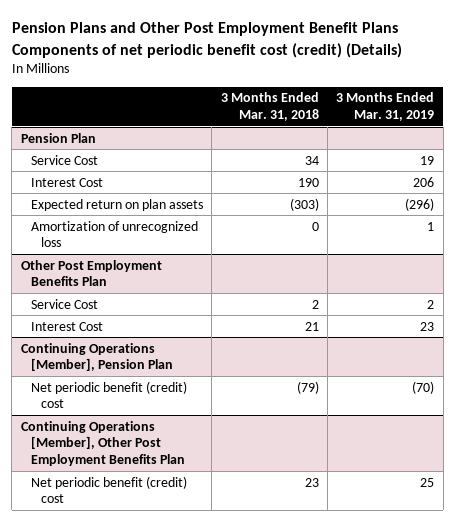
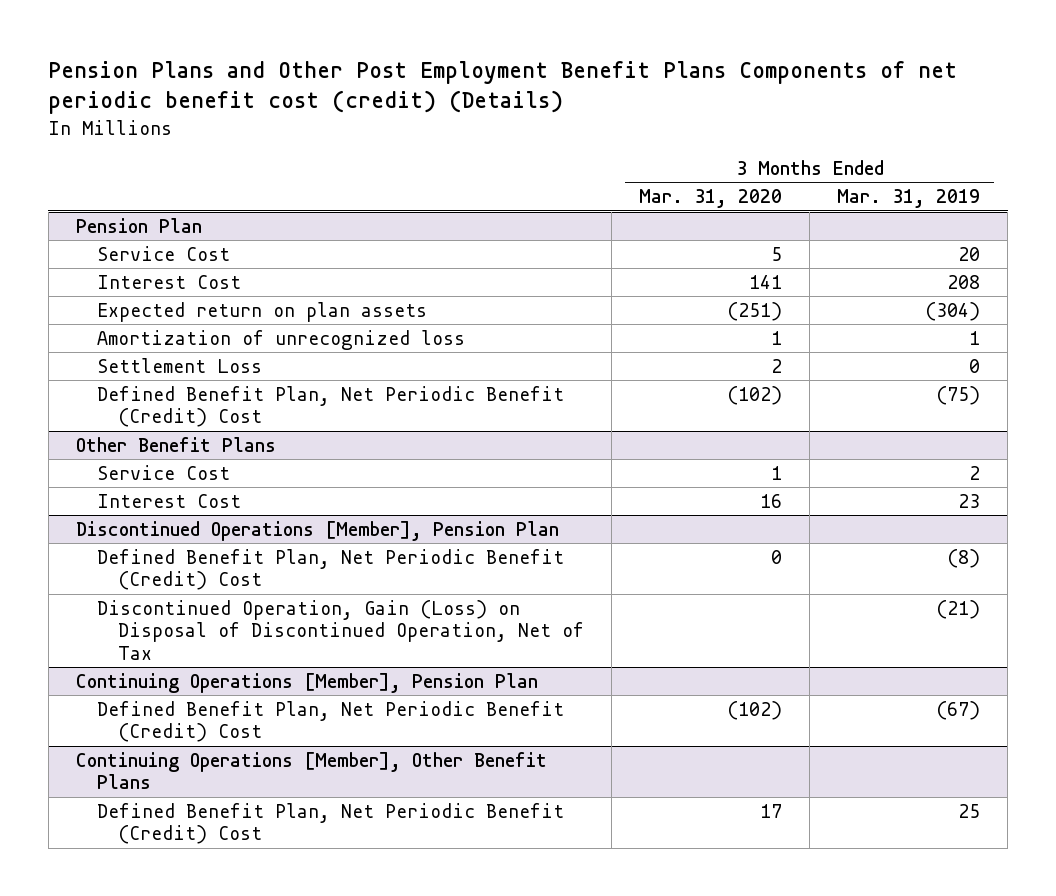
- | 3 Months Ended Mar. 31, 2018 | 3 Months Ended Mar. 31, 2019
+ | 3 Months Ended Mar. 31, 2020 | 3 Months Ended Mar. 31, 2019
@ Pension Plan
- Service Cost | 34 | 19
- Interest Cost | 190 | 206
- Expected return on plan assets | (303) | (296)
+ Service Cost | 5 | 20
+ Interest Cost | 141 | 208
+ Expected return on plan assets | (251) | (304)
- Other Post Employment Benefits Plan
@ Pension Plan
+ Settlement Loss | 2 | 0
+ Defined Benefit Plan, Net Periodic Benefit (Credit) Cost | (102) | (75)
+ Other Benefit Plans
+ Discontinued Operations [Member], Pension Plan
+ Defined Benefit Plan, Net Periodic Benefit (Credit) Cost | 0 | (8)
+ Discontinued Operation, Gain (Loss) on Disposal of Discontinued Operation, Net of Tax | | (21)
@ Continuing Operations [Member], Pension Plan
- Net periodic benefit (credit) cost | (79) | (70)
- Continuing Operations [Member], Other Post Employment Benefits Plan
- Net periodic benefit (credit) cost | 23 | 25
@ Continuing Operations [Member], Pension Plan
+ Defined Benefit Plan, Net Periodic Benefit (Credit) Cost | (102) | (67)
+ Continuing Operations [Member], Other Benefit Plans
+ Defined Benefit Plan, Net Periodic Benefit (Credit) Cost | 17 | 25

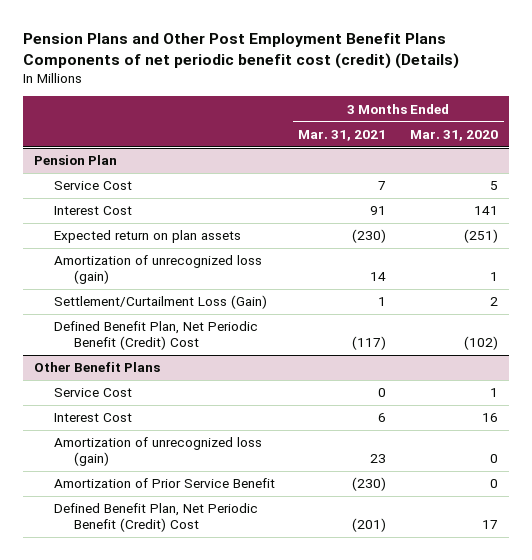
- | 3 Months Ended Mar. 31, 2020 | 3 Months Ended Mar. 31, 2019
+ | 3 Months Ended Mar. 31, 2021 | 3 Months Ended Mar. 31, 2020
@ Pension Plan
- Amortization of unrecognized loss | 1 | 1
- Settlement Loss | 2 | 0
+ Amortization of unrecognized loss (gain) | 14 | 1
+ Settlement/Curtailment Loss (Gain) | 1 | 2
- Discontinued Operations [Member], Pension Plan
- Defined Benefit Plan, Net Periodic Benefit (Credit) Cost | 0 | (8)
- Discontinued Operation, Gain (Loss) on Disposal of Discontinued Operation, Net of Tax | | (21)
- Continuing Operations [Member], Pension Plan
- Defined Benefit Plan, Net Periodic Benefit (Credit) Cost | (102) | (67)
- Continuing Operations [Member], Other Benefit Plans
@ Other Benefit Plans
+ Amortization of unrecognized loss (gain) | 23 | 0
+ Amortization of Prior Service Benefit | (230) | 0

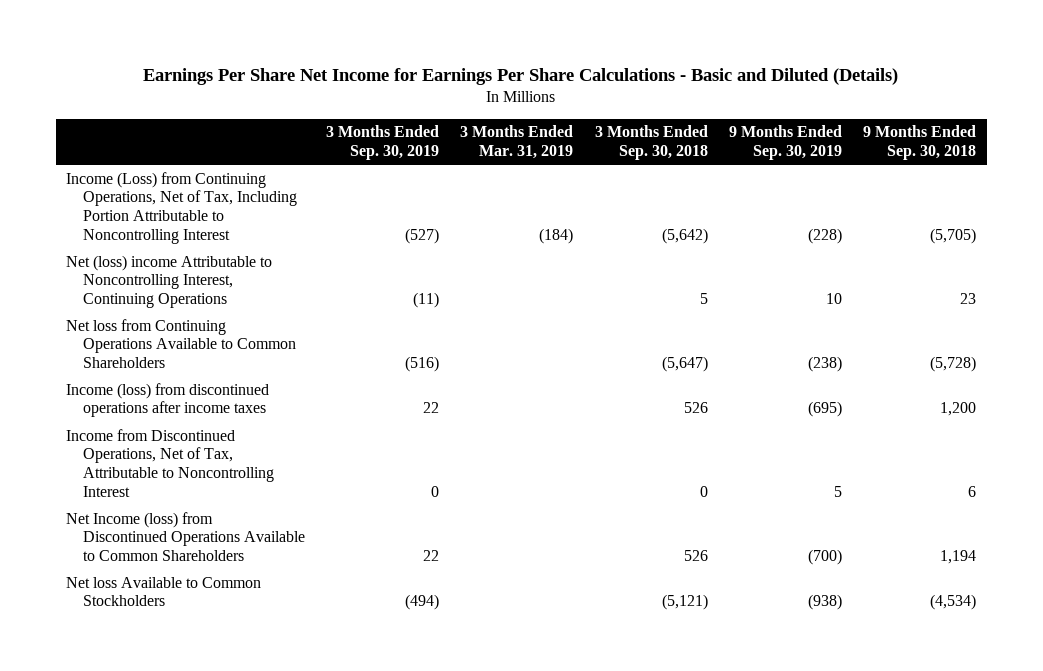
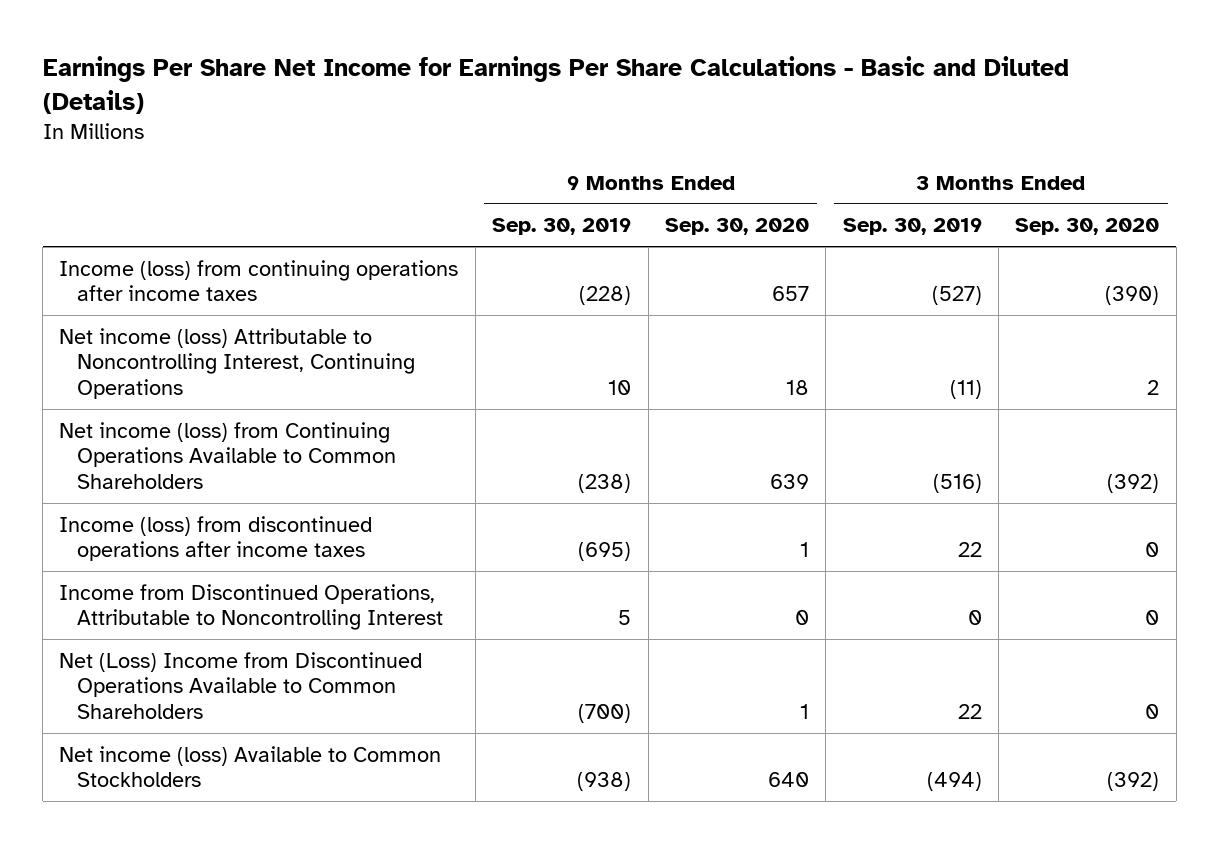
- | 3 Months Ended Sep. 30, 2019 | 3 Months Ended Mar. 31, 2019 | 3 Months Ended Sep. 30, 2018 | 9 Months Ended Sep. 30, 2019 | 9 Months Ended Sep. 30, 2018
+ | 9 Months Ended Sep. 30, 2019 | 9 Months Ended Sep. 30, 2020 | 3 Months Ended Sep. 30, 2019 | 3 Months Ended Sep. 30, 2020
- Income (Loss) from Continuing Operations, Net of Tax, Including Portion Attributable to Noncontrolling Interest | (527) | (184) | (5,642) | (228) | (5,705)
- Net (loss) income Attributable to Noncontrolling Interest, Continuing Operations | (11) | | 5 | 10 | 23
- Net loss from Continuing Operations Available to Common Shareholders | (516) | | (5,647) | (238) | (5,728)
+ Income (loss) from continuing operations after income taxes | (228) | 657 | (527) | (390)
+ Net income (loss) Attributable to Noncontrolling Interest, Continuing Operations | 10 | 18 | (11) | 2
+ Net income (loss) from Continuing Operations Available to Common Shareholders | (238) | 639 | (516) | (392)
- Income from Discontinued Operations, Net of Tax, Attributable to Noncontrolling Interest | 0 | | 0 | 5 | 6
- Net Income (loss) from Discontinued Operations Available to Common Shareholders | 22 | | 526 | (700) | 1,194
- Net loss Available to Common Stockholders | (494) | | (5,121) | (938) | (4,534)
+ Income from Discontinued Operations, Attributable to Noncontrolling Interest | 5 | 0 | 0 | 0
+ Net (Loss) Income from Discontinued Operations Available to Common Shareholders | (700) | 1 | 22 | 0
+ Net income (loss) Available to Common Stockholders | (938) | 640 | (494) | (392)

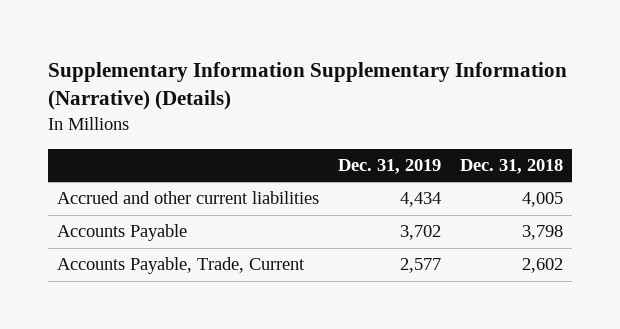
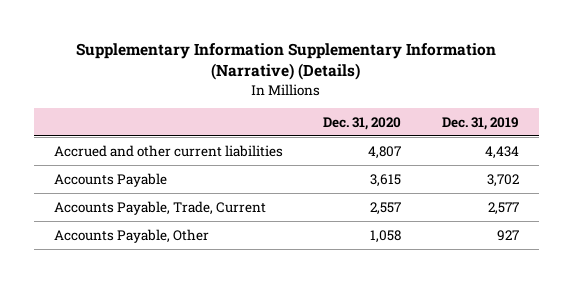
- | Dec. 31, 2019 | Dec. 31, 2018
+ | Dec. 31, 2020 | Dec. 31, 2019
+ Accounts Payable, Other | 1,058 | 927

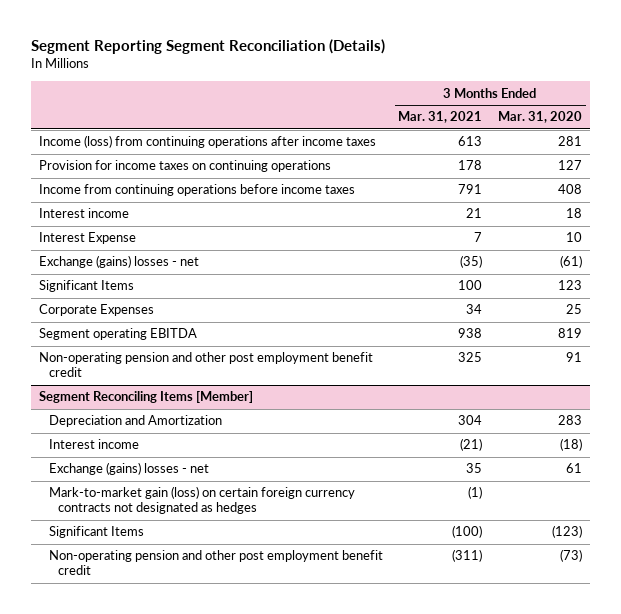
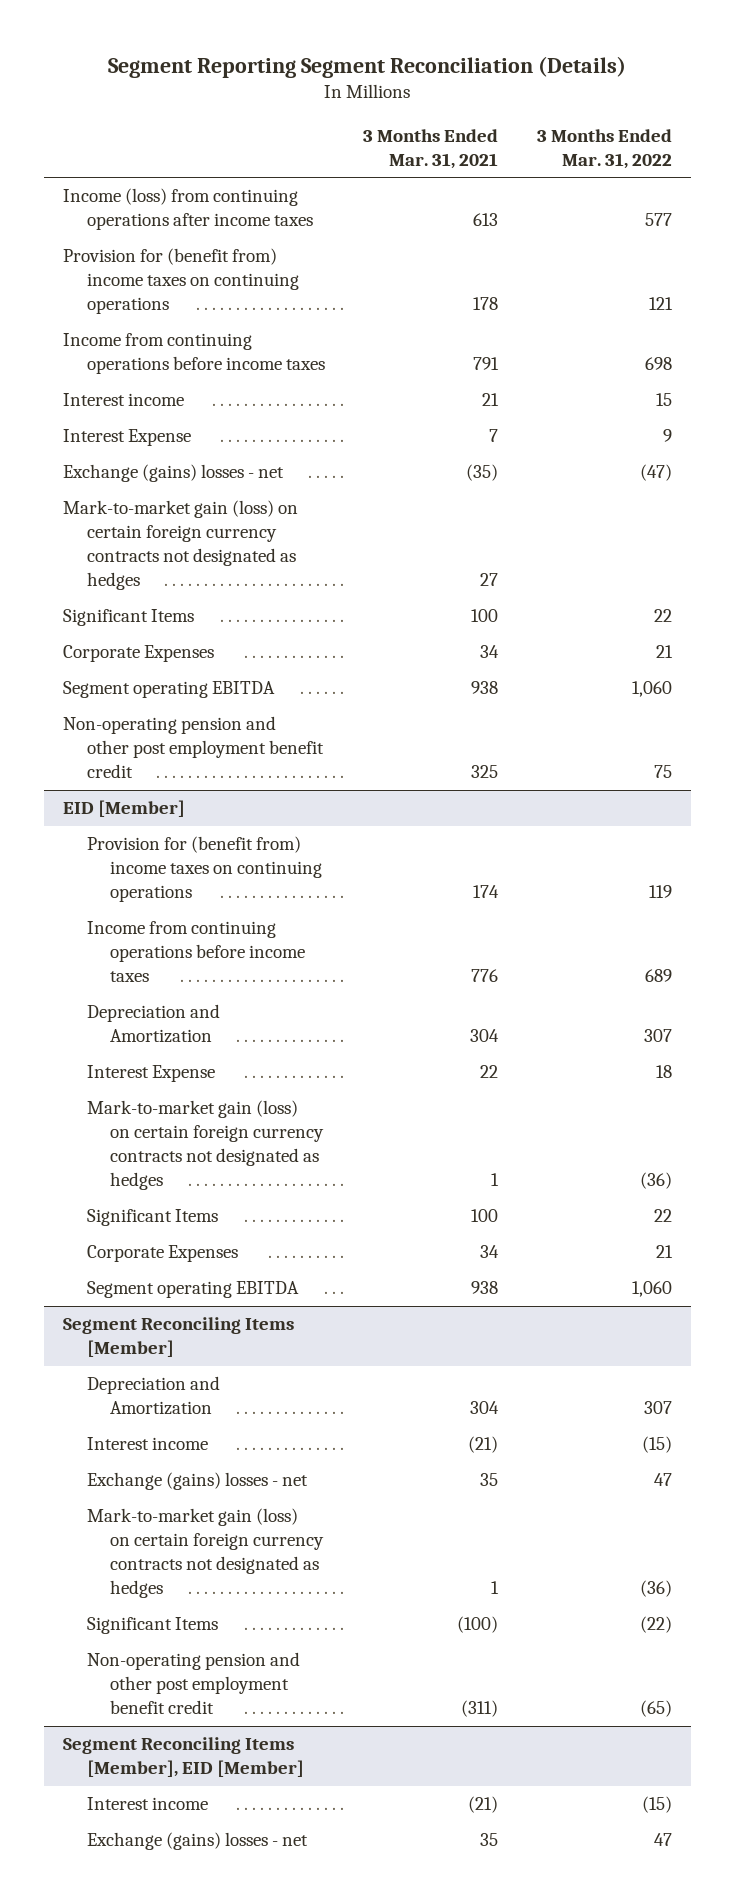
- | 3 Months Ended Mar. 31, 2021 | 3 Months Ended Mar. 31, 2020
+ | 3 Months Ended Mar. 31, 2021 | 3 Months Ended Mar. 31, 2022
- Provision for income taxes on continuing operations | 178 | 127
+ Provision for (benefit from) income taxes on continuing operations | 178 | 121
+ Mark-to-market gain (loss) on certain foreign currency contracts not designated as hedges | 27 |
+ EID [Member]
+ Provision for (benefit from) income taxes on continuing operations | 174 | 119
+ Income from continuing operations before income taxes | 776 | 689
+ Depreciation and Amortization | 304 | 307
+ Interest Expense | 22 | 18
+ Mark-to-market gain (loss) on certain foreign currency contracts not designated as hedges | 1 | (36)
+ Significant Items | 100 | 22
+ Corporate Expenses | 34 | 21
+ Segment operating EBITDA | 938 | 1,060
@ Segment Reconciling Items [Member]
- Mark-to-market gain (loss) on certain foreign currency contracts not designated as hedges | (1) |
+ Mark-to-market gain (loss) on certain foreign currency contracts not designated as hedges | 1 | (36)
+ Segment Reconciling Items [Member], EID [Member]
+ Interest income | (21) | (15)
+ Exchange (gains) losses - net | 35 | 47

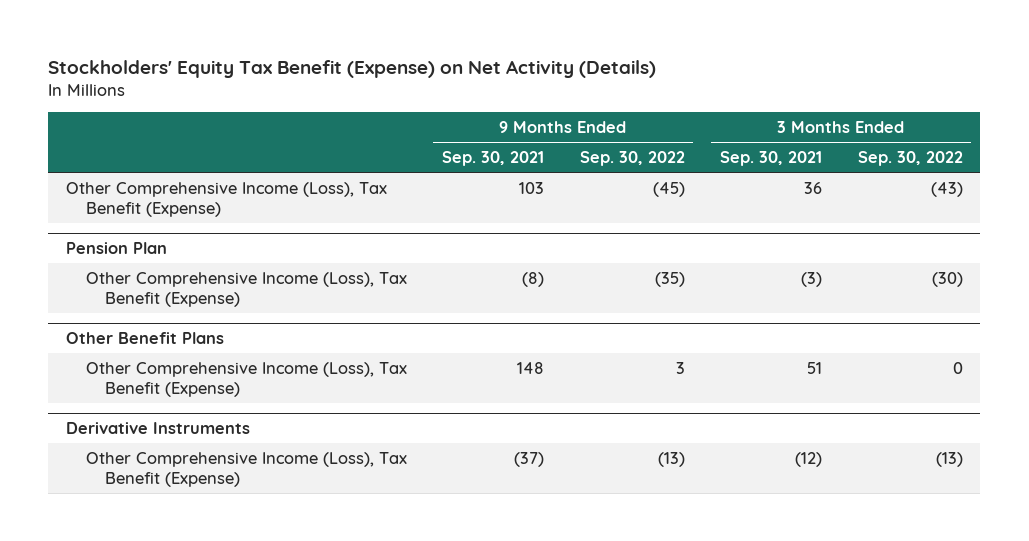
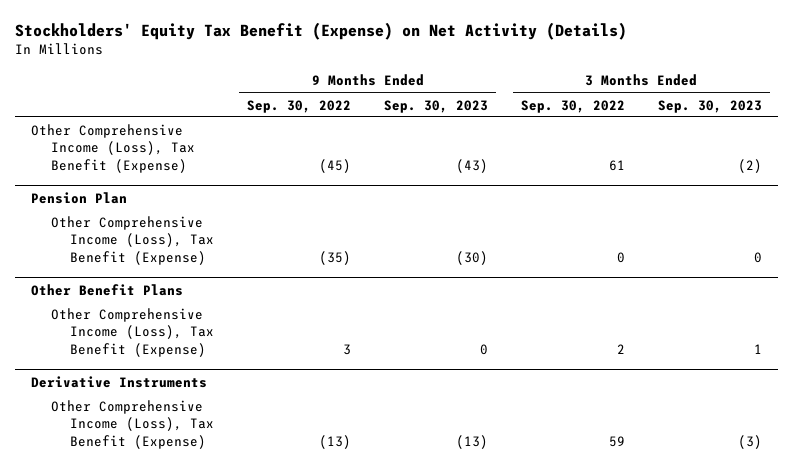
- | 9 Months Ended Sep. 30, 2021 | 9 Months Ended Sep. 30, 2022 | 3 Months Ended Sep. 30, 2021 | 3 Months Ended Sep. 30, 2022
+ | 9 Months Ended Sep. 30, 2022 | 9 Months Ended Sep. 30, 2023 | 3 Months Ended Sep. 30, 2022 | 3 Months Ended Sep. 30, 2023
- Other Comprehensive Income (Loss), Tax Benefit (Expense) | 103 | (45) | 36 | (43)
+ Other Comprehensive Income (Loss), Tax Benefit (Expense) | (45) | (43) | 61 | (2)
@ Pension Plan
- Other Comprehensive Income (Loss), Tax Benefit (Expense) | (8) | (35) | (3) | (30)
+ Other Comprehensive Income (Loss), Tax Benefit (Expense) | (35) | (30) | 0 | 0
@ Other Benefit Plans
- Other Comprehensive Income (Loss), Tax Benefit (Expense) | 148 | 3 | 51 | 0
+ Other Comprehensive Income (Loss), Tax Benefit (Expense) | 3 | 0 | 2 | 1
@ Derivative Instruments
- Other Comprehensive Income (Loss), Tax Benefit (Expense) | (37) | (13) | (12) | (13)
+ Other Comprehensive Income (Loss), Tax Benefit (Expense) | (13) | (13) | 59 | (3)

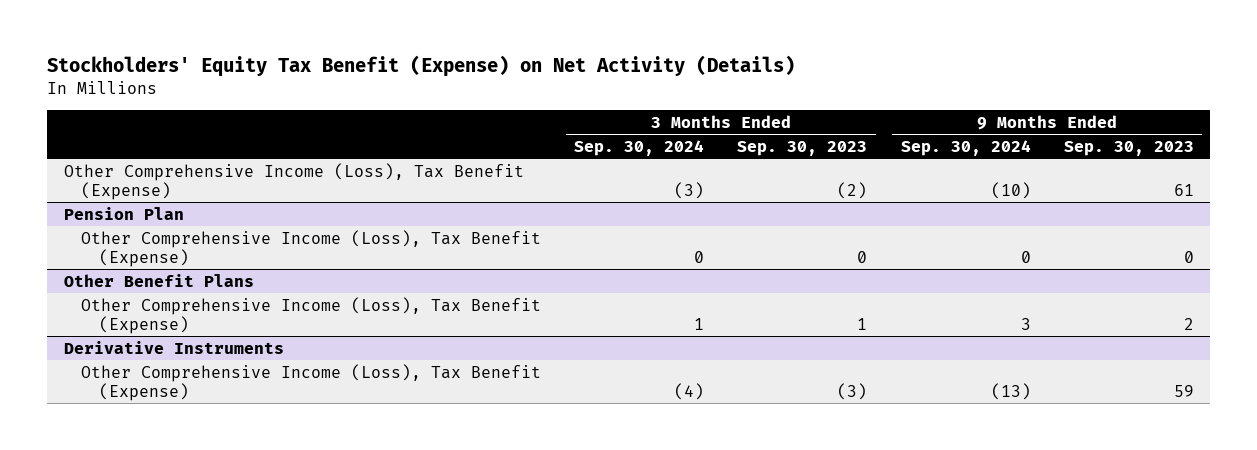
- | 9 Months Ended Sep. 30, 2022 | 9 Months Ended Sep. 30, 2023 | 3 Months Ended Sep. 30, 2022 | 3 Months Ended Sep. 30, 2023
+ | 3 Months Ended Sep. 30, 2024 | 3 Months Ended Sep. 30, 2023 | 9 Months Ended Sep. 30, 2024 | 9 Months Ended Sep. 30, 2023
- Other Comprehensive Income (Loss), Tax Benefit (Expense) | (45) | (43) | 61 | (2)
+ Other Comprehensive Income (Loss), Tax Benefit (Expense) | (3) | (2) | (10) | 61
@ Pension Plan
- Other Comprehensive Income (Loss), Tax Benefit (Expense) | (35) | (30) | 0 | 0
+ Other Comprehensive Income (Loss), Tax Benefit (Expense) | 0 | 0 | 0 | 0
@ Other Benefit Plans
- Other Comprehensive Income (Loss), Tax Benefit (Expense) | 3 | 0 | 2 | 1
+ Other Comprehensive Income (Loss), Tax Benefit (Expense) | 1 | 1 | 3 | 2
@ Derivative Instruments
- Other Comprehensive Income (Loss), Tax Benefit (Expense) | (13) | (13) | 59 | (3)
+ Other Comprehensive Income (Loss), Tax Benefit (Expense) | (4) | (3) | (13) | 59

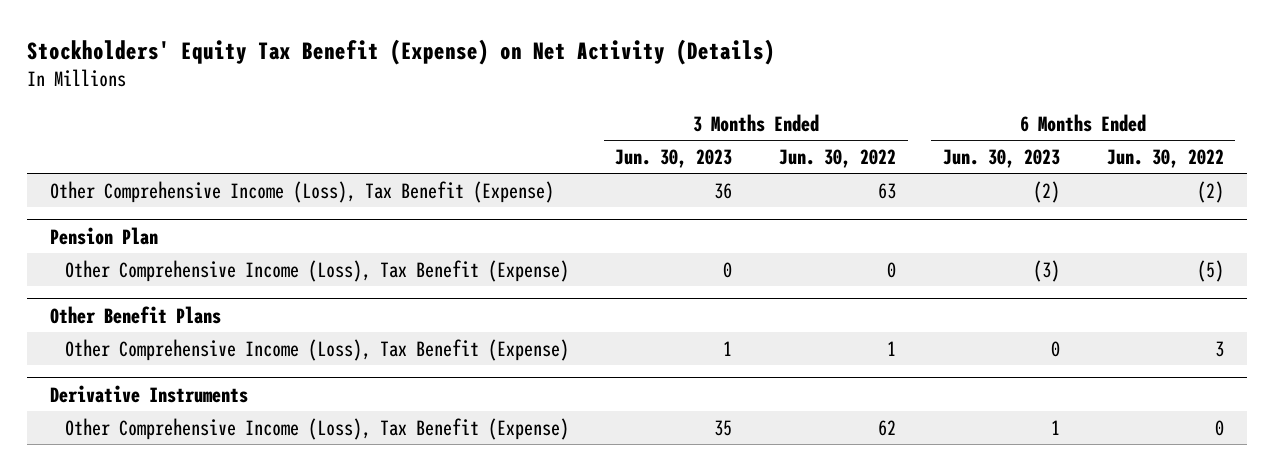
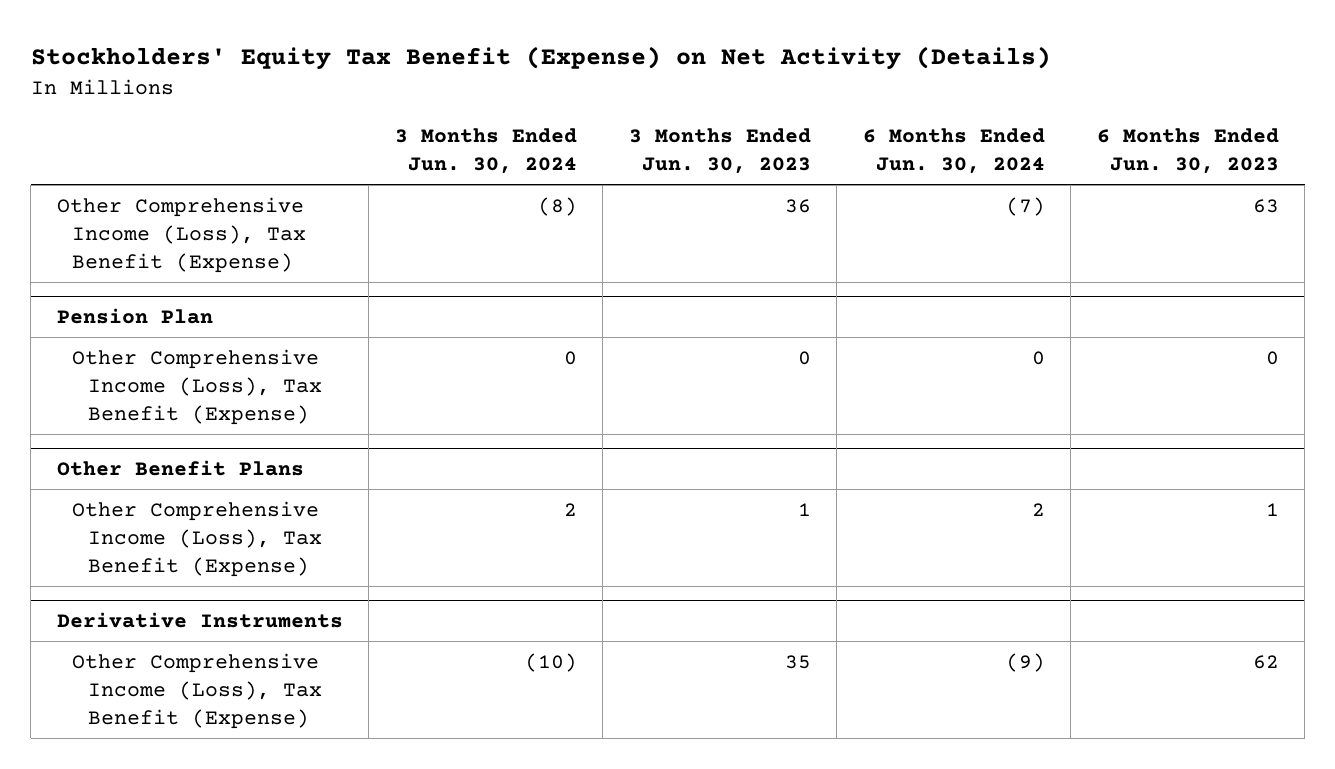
- | 3 Months Ended Jun. 30, 2023 | 3 Months Ended Jun. 30, 2022 | 6 Months Ended Jun. 30, 2023 | 6 Months Ended Jun. 30, 2022
+ | 3 Months Ended Jun. 30, 2024 | 3 Months Ended Jun. 30, 2023 | 6 Months Ended Jun. 30, 2024 | 6 Months Ended Jun. 30, 2023
- Other Comprehensive Income (Loss), Tax Benefit (Expense) | 36 | 63 | (2) | (2)
+ Other Comprehensive Income (Loss), Tax Benefit (Expense) | (8) | 36 | (7) | 63
@ Pension Plan
- Other Comprehensive Income (Loss), Tax Benefit (Expense) | 0 | 0 | (3) | (5)
+ Other Comprehensive Income (Loss), Tax Benefit (Expense) | 0 | 0 | 0 | 0
@ Other Benefit Plans
- Other Comprehensive Income (Loss), Tax Benefit (Expense) | 1 | 1 | 0 | 3
+ Other Comprehensive Income (Loss), Tax Benefit (Expense) | 2 | 1 | 2 | 1
@ Derivative Instruments
- Other Comprehensive Income (Loss), Tax Benefit (Expense) | 35 | 62 | 1 | 0
+ Other Comprehensive Income (Loss), Tax Benefit (Expense) | (10) | 35 | (9) | 62

